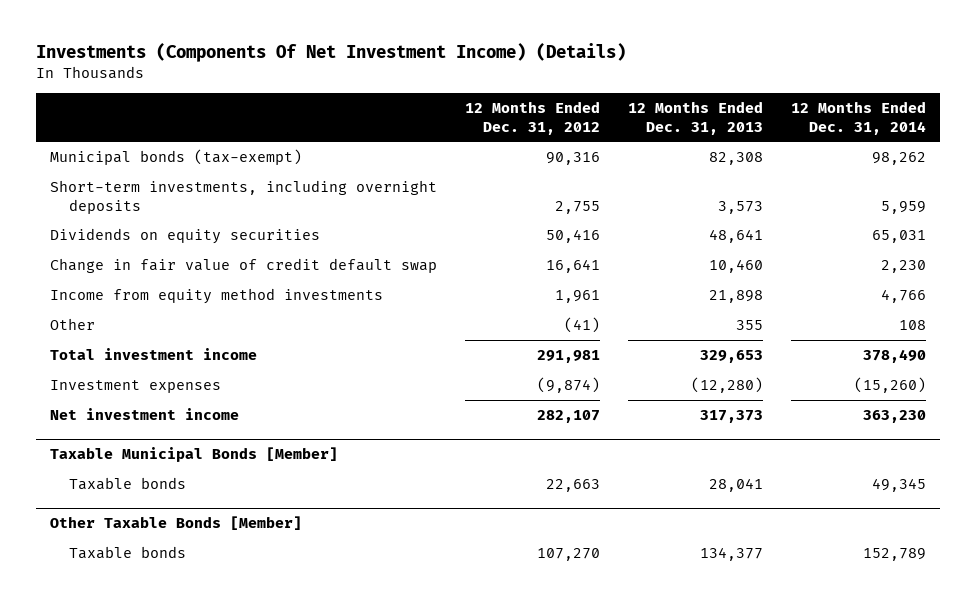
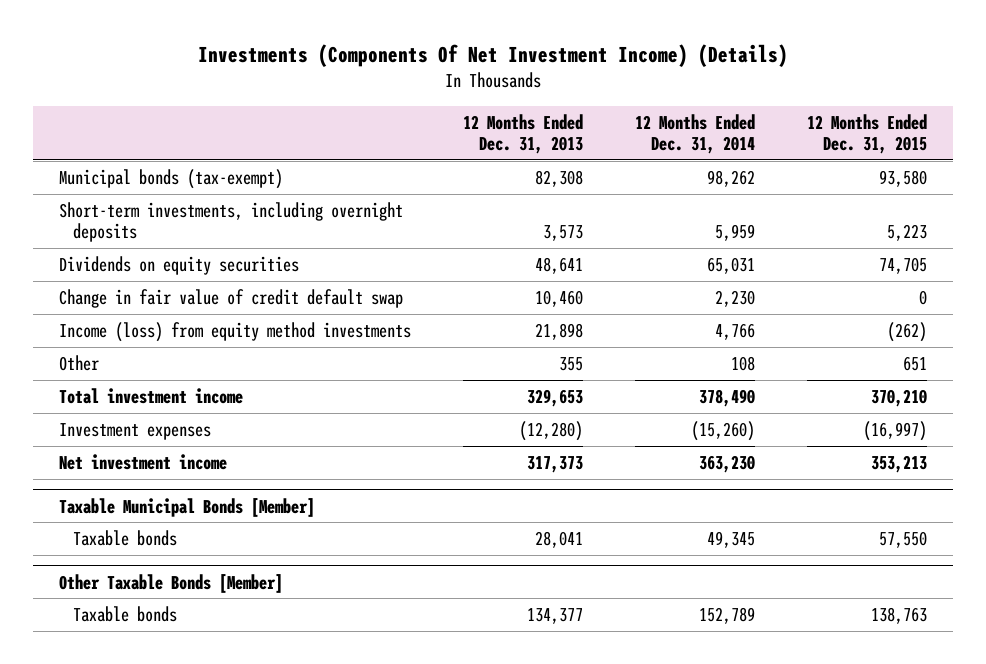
- | 12 Months Ended Dec. 31, 2012 | 12 Months Ended Dec. 31, 2013 | 12 Months Ended Dec. 31, 2014
+ | 12 Months Ended Dec. 31, 2013 | 12 Months Ended Dec. 31, 2014 | 12 Months Ended Dec. 31, 2015
- Income from equity method investments | 1,961 | 21,898 | 4,766
+ Income (loss) from equity method investments | 21,898 | 4,766 | (262)

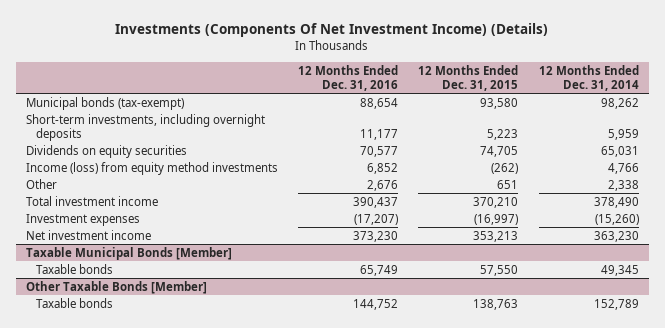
- | 12 Months Ended Dec. 31, 2013 | 12 Months Ended Dec. 31, 2014 | 12 Months Ended Dec. 31, 2015
+ | 12 Months Ended Dec. 31, 2016 | 12 Months Ended Dec. 31, 2015 | 12 Months Ended Dec. 31, 2014
- Change in fair value of credit default swap | 10,460 | 2,230 | 0
- Other | 355 | 108 | 651
+ Other | 2,676 | 651 | 2,338

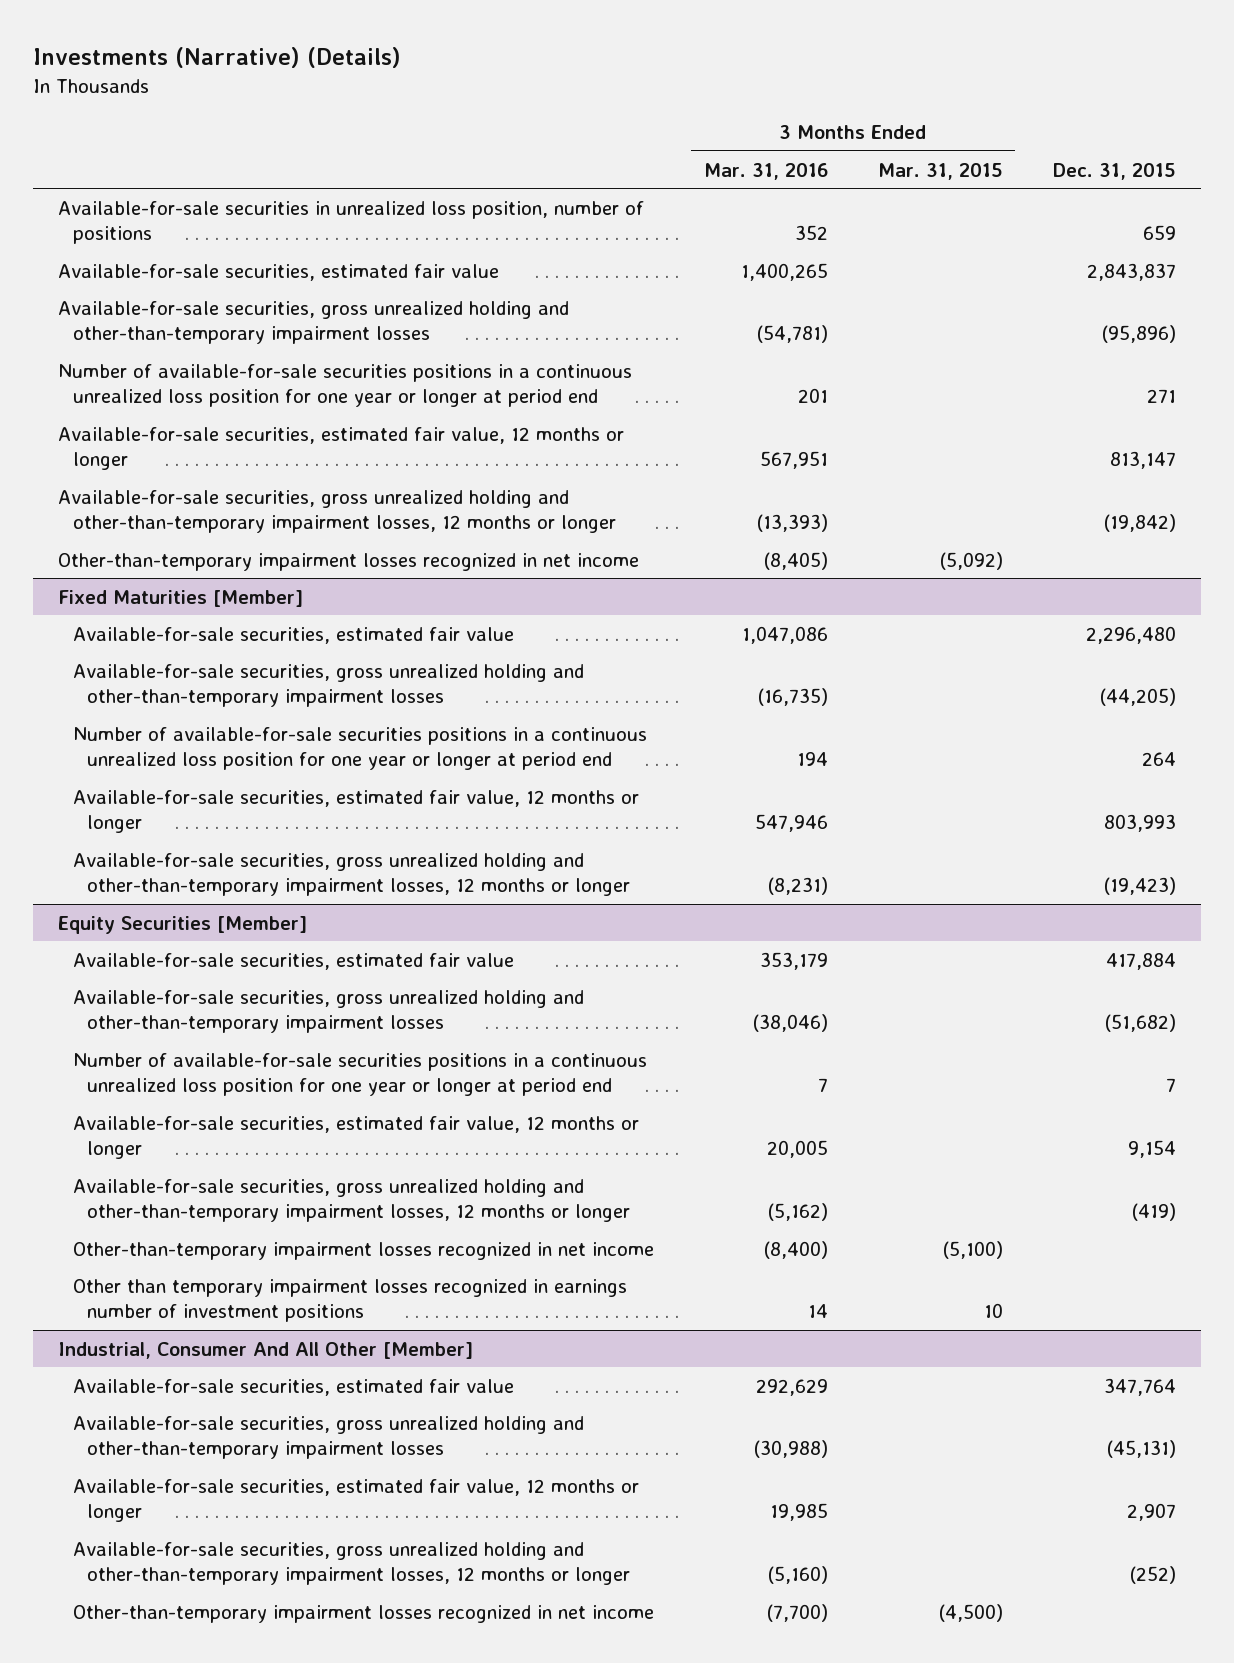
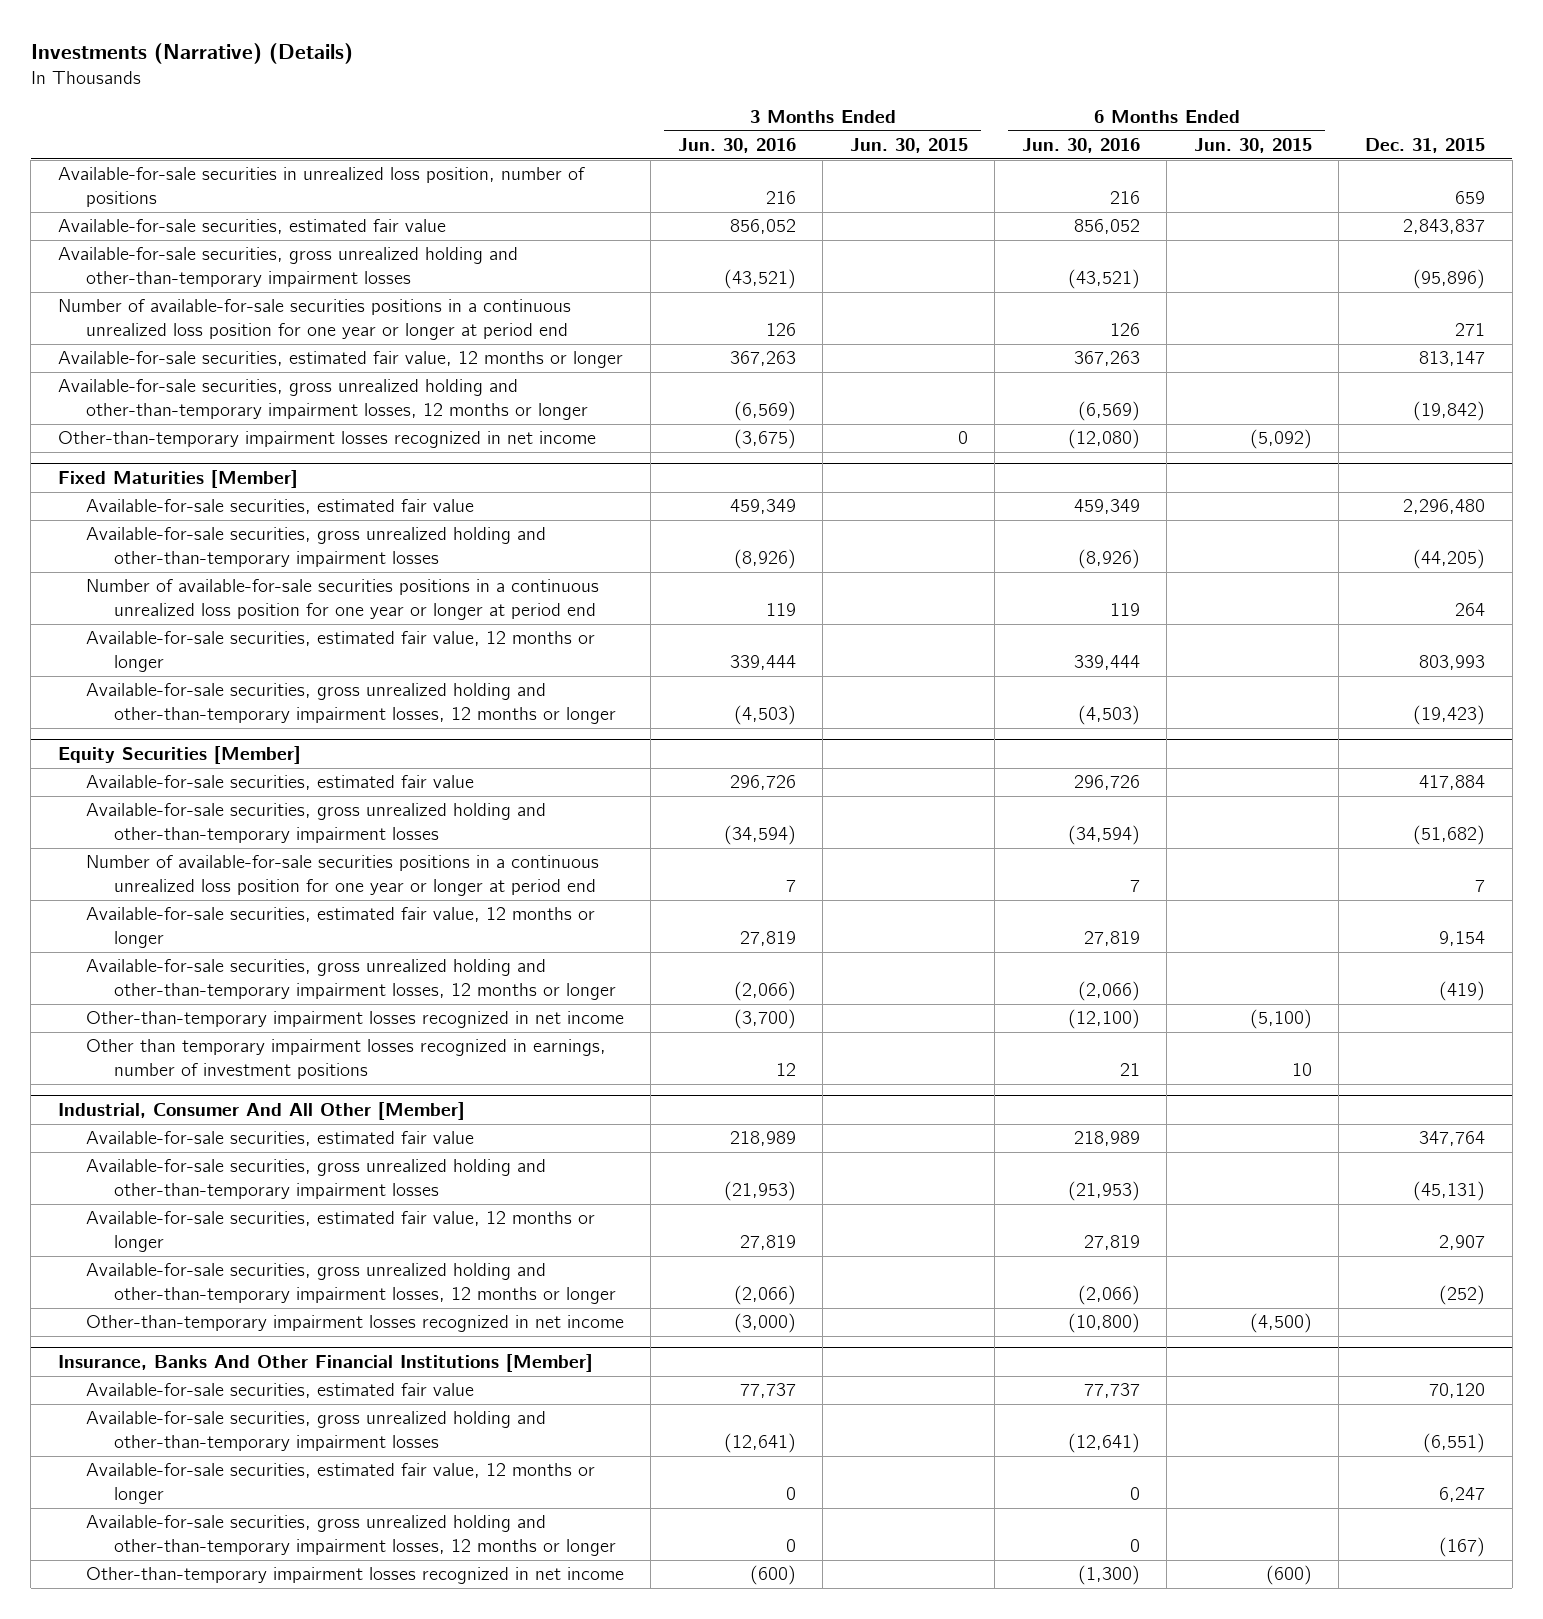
- | 3 Months Ended Mar. 31, 2016 | 3 Months Ended Mar. 31, 2015 | Dec. 31, 2015
+ | 3 Months Ended Jun. 30, 2016 | 3 Months Ended Jun. 30, 2015 | 6 Months Ended Jun. 30, 2016 | 6 Months Ended Jun. 30, 2015 | Dec. 31, 2015
@ Equity Securities [Member]
- Other than temporary impairment losses recognized in earnings number of investment positions | 14 | 10 |
+ Other than temporary impairment losses recognized in earnings, number of investment positions | 12 | | 21 | 10 |
+ Insurance, Banks And Other Financial Institutions [Member]
+ Available-for-sale securities, estimated fair value | 77,737 | | 77,737 | | 70,120
+ Available-for-sale securities, gross unrealized holding and other-than-temporary impairment losses | (12,641) | | (12,641) | | (6,551)
+ Available-for-sale securities, estimated fair value, 12 months or longer | 0 | | 0 | | 6,247
+ Available-for-sale securities, gross unrealized holding and other-than-temporary impairment losses, 12 months or longer | 0 | | 0 | | (167)
+ Other-than-temporary impairment losses recognized in net income | (600) | | (1,300) | (600) |

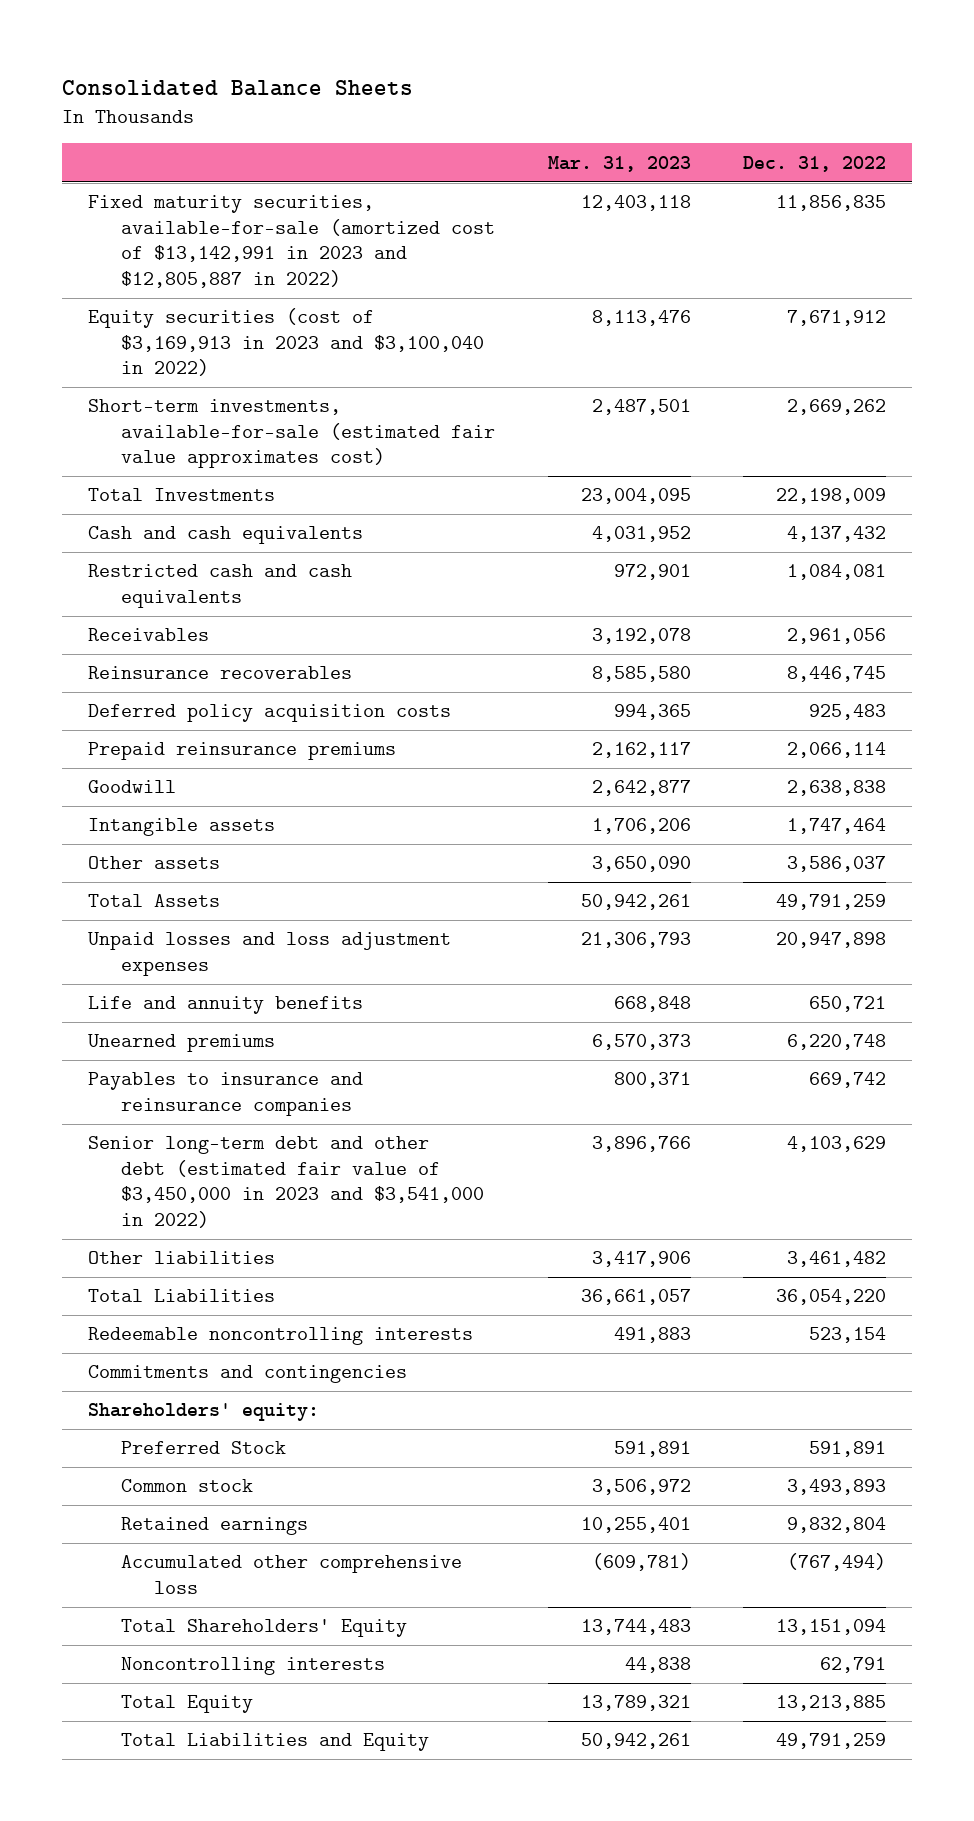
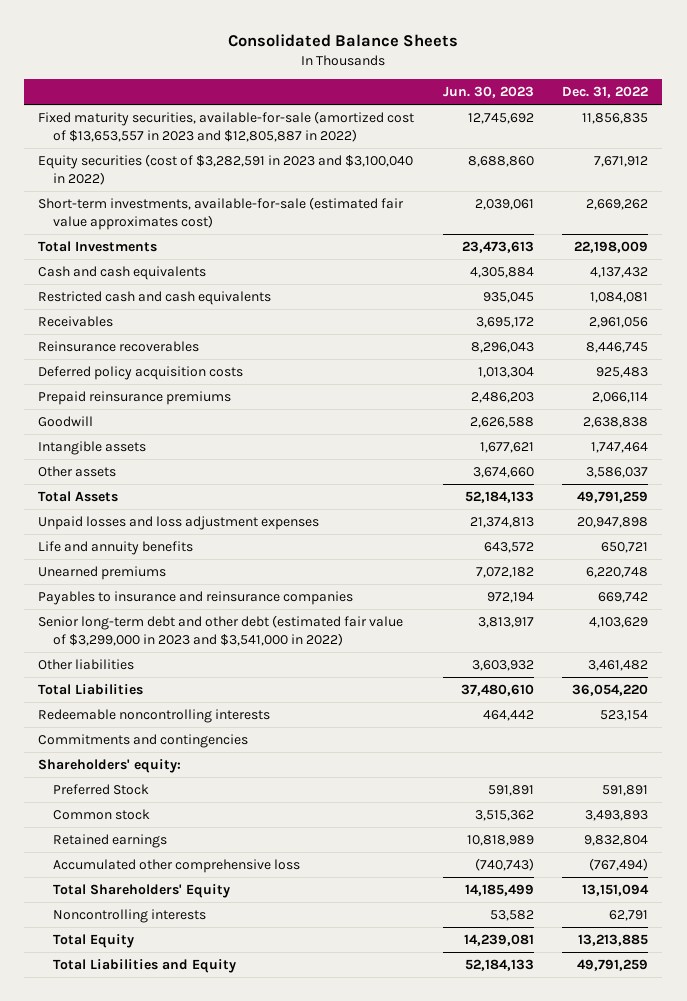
- | Mar. 31, 2023 | Dec. 31, 2022
+ | Jun. 30, 2023 | Dec. 31, 2022
- Fixed maturity securities, available-for-sale (amortized cost of $13,142,991 in 2023 and $12,805,887 in 2022) | 12,403,118 | 11,856,835
- Equity securities (cost of $3,169,913 in 2023 and $3,100,040 in 2022) | 8,113,476 | 7,671,912
+ Fixed maturity securities, available-for-sale (amortized cost of $13,653,557 in 2023 and $12,805,887 in 2022) | 12,745,692 | 11,856,835
+ Equity securities (cost of $3,282,591 in 2023 and $3,100,040 in 2022) | 8,688,860 | 7,671,912
- Senior long-term debt and other debt (estimated fair value of $3,450,000 in 2023 and $3,541,000 in 2022) | 3,896,766 | 4,103,629
+ Senior long-term debt and other debt (estimated fair value of $3,299,000 in 2023 and $3,541,000 in 2022) | 3,813,917 | 4,103,629

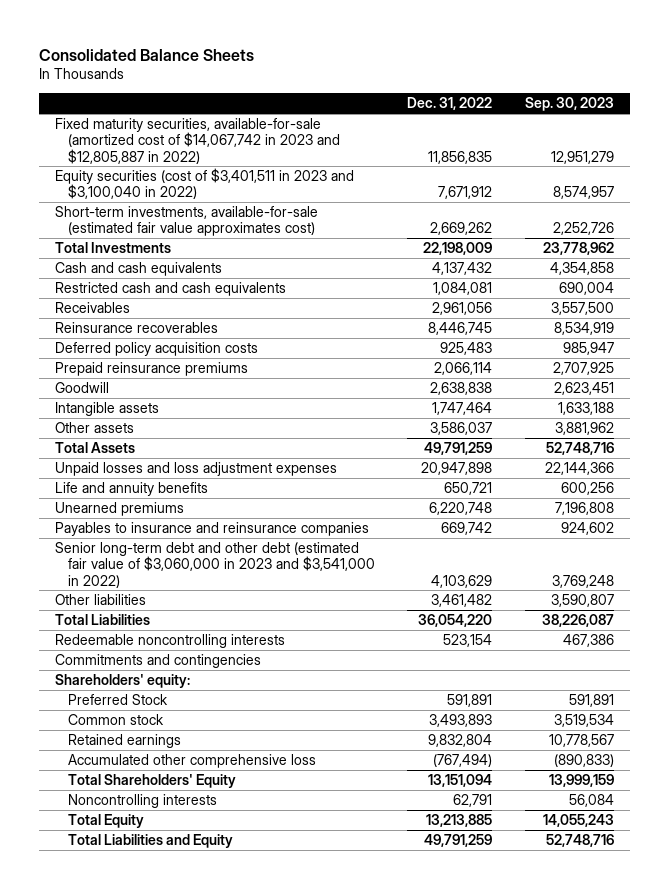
- | Jun. 30, 2023 | Dec. 31, 2022
+ | Dec. 31, 2022 | Sep. 30, 2023
- Fixed maturity securities, available-for-sale (amortized cost of $13,653,557 in 2023 and $12,805,887 in 2022) | 12,745,692 | 11,856,835
- Equity securities (cost of $3,282,591 in 2023 and $3,100,040 in 2022) | 8,688,860 | 7,671,912
+ Fixed maturity securities, available-for-sale (amortized cost of $14,067,742 in 2023 and $12,805,887 in 2022) | 11,856,835 | 12,951,279
+ Equity securities (cost of $3,401,511 in 2023 and $3,100,040 in 2022) | 7,671,912 | 8,574,957
- Senior long-term debt and other debt (estimated fair value of $3,299,000 in 2023 and $3,541,000 in 2022) | 3,813,917 | 4,103,629
+ Senior long-term debt and other debt (estimated fair value of $3,060,000 in 2023 and $3,541,000 in 2022) | 4,103,629 | 3,769,248

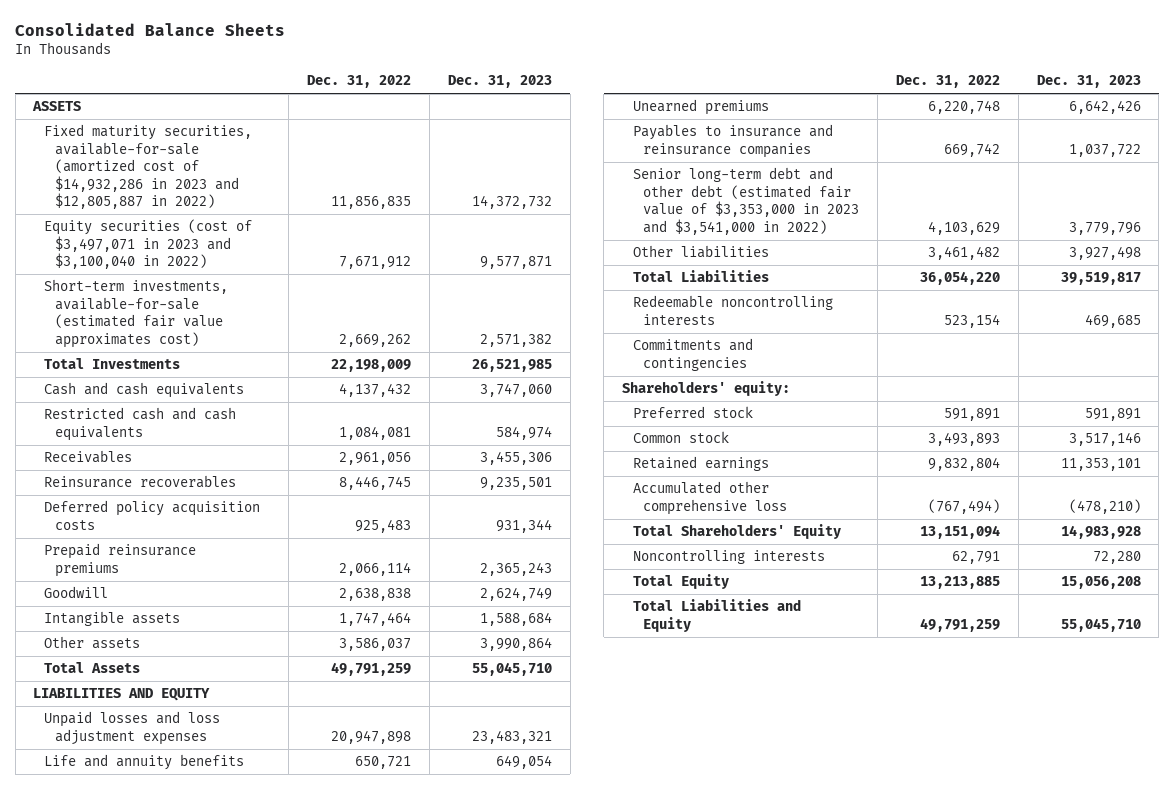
- | Dec. 31, 2022 | Sep. 30, 2023
+ | Dec. 31, 2022 | Dec. 31, 2023
- Fixed maturity securities, available-for-sale (amortized cost of $14,067,742 in 2023 and $12,805,887 in 2022) | 11,856,835 | 12,951,279
- Equity securities (cost of $3,401,511 in 2023 and $3,100,040 in 2022) | 7,671,912 | 8,574,957
+ ASSETS
+ Fixed maturity securities, available-for-sale (amortized cost of $14,932,286 in 2023 and $12,805,887 in 2022) | 11,856,835 | 14,372,732
+ Equity securities (cost of $3,497,071 in 2023 and $3,100,040 in 2022) | 7,671,912 | 9,577,871
+ LIABILITIES AND EQUITY
- Senior long-term debt and other debt (estimated fair value of $3,060,000 in 2023 and $3,541,000 in 2022) | 4,103,629 | 3,769,248
+ Senior long-term debt and other debt (estimated fair value of $3,353,000 in 2023 and $3,541,000 in 2022) | 4,103,629 | 3,779,796
- Preferred Stock | 591,891 | 591,891
+ Preferred stock | 591,891 | 591,891

